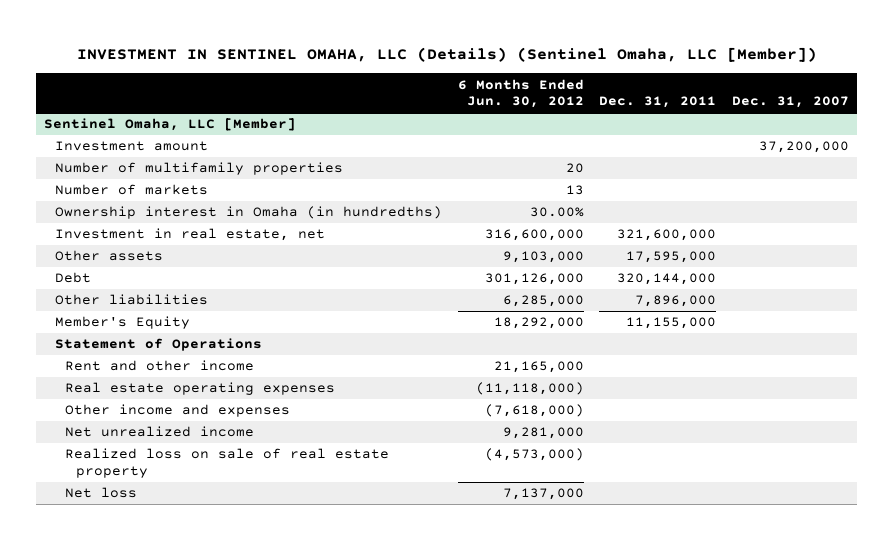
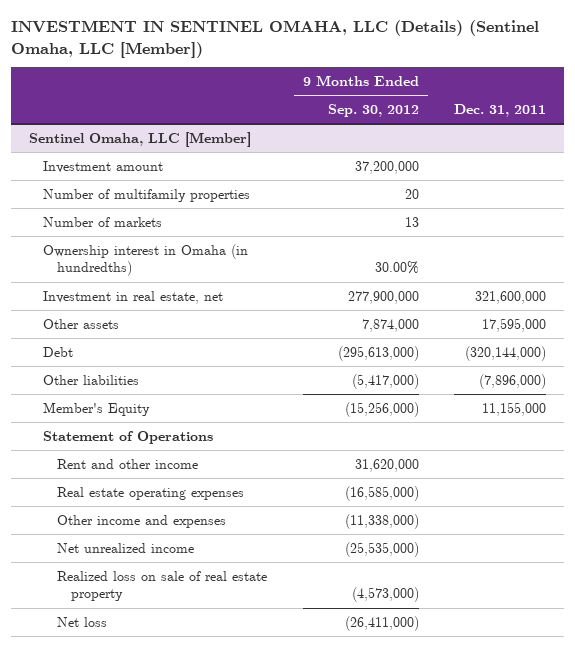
- | 6 Months Ended Jun. 30, 2012 | Dec. 31, 2011 | Dec. 31, 2007
+ | 9 Months Ended Sep. 30, 2012 | Dec. 31, 2011
@ Sentinel Omaha, LLC [Member]
- Debt | 301,126,000 | 320,144,000 |
- Other liabilities | 6,285,000 | 7,896,000 |
+ Debt | (295,613,000) | (320,144,000)
+ Other liabilities | (5,417,000) | (7,896,000)

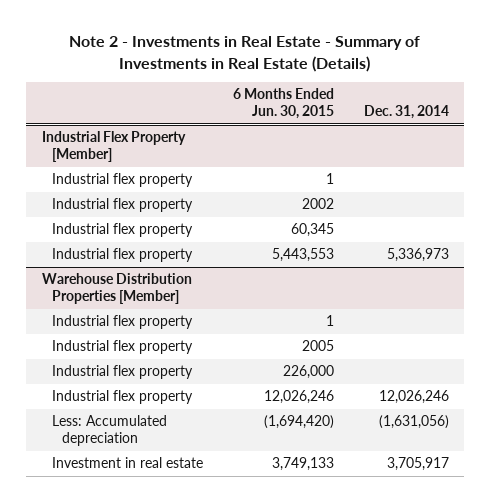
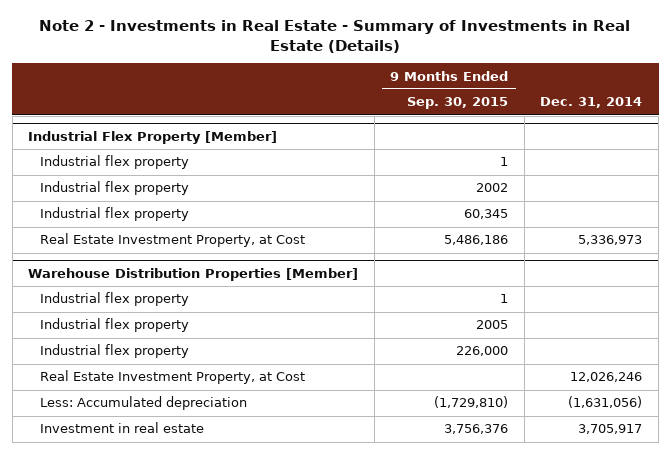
- | 6 Months Ended Jun. 30, 2015 | Dec. 31, 2014
+ | 9 Months Ended Sep. 30, 2015 | Dec. 31, 2014
@ Industrial Flex Property [Member]
- Industrial flex property | 5,443,553 | 5,336,973
+ Real Estate Investment Property, at Cost | 5,486,186 | 5,336,973
@ Warehouse Distribution Properties [Member]
- Industrial flex property | 12,026,246 | 12,026,246
+ Real Estate Investment Property, at Cost | | 12,026,246

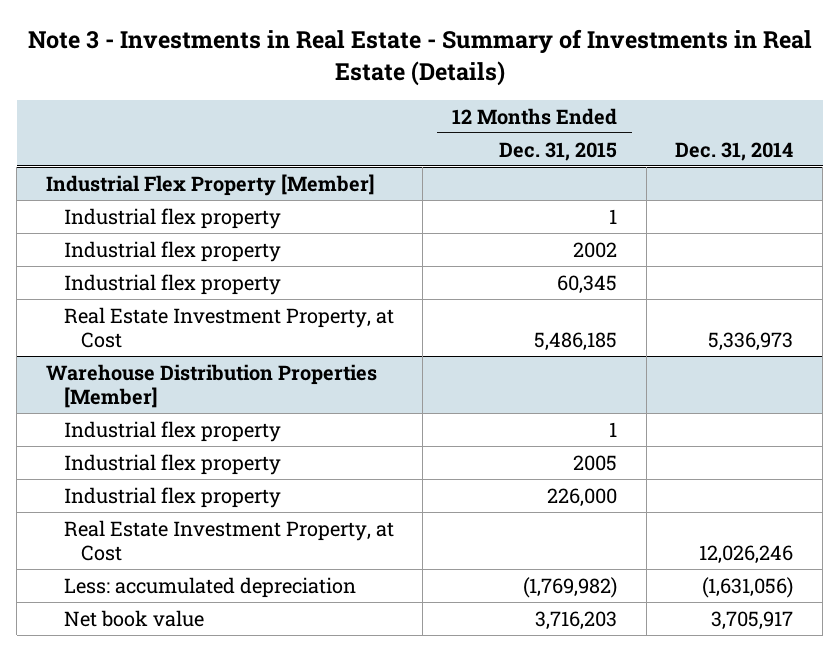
- Note 2 - Investments in Real Estate - Summary of Investments in Real Estate (Details)
+ Note 3 - Investments in Real Estate - Summary of Investments in Real Estate (Details)
- | 9 Months Ended Sep. 30, 2015 | Dec. 31, 2014
+ | 12 Months Ended Dec. 31, 2015 | Dec. 31, 2014
@ Warehouse Distribution Properties [Member]
- Less: Accumulated depreciation | (1,729,810) | (1,631,056)
- Investment in real estate | 3,756,376 | 3,705,917
+ Less: accumulated depreciation | (1,769,982) | (1,631,056)
+ Net book value | 3,716,203 | 3,705,917

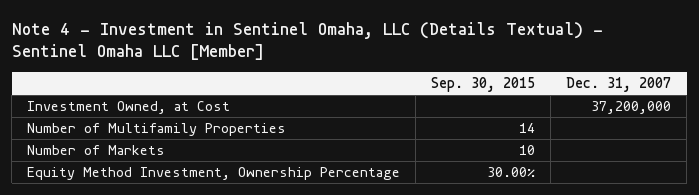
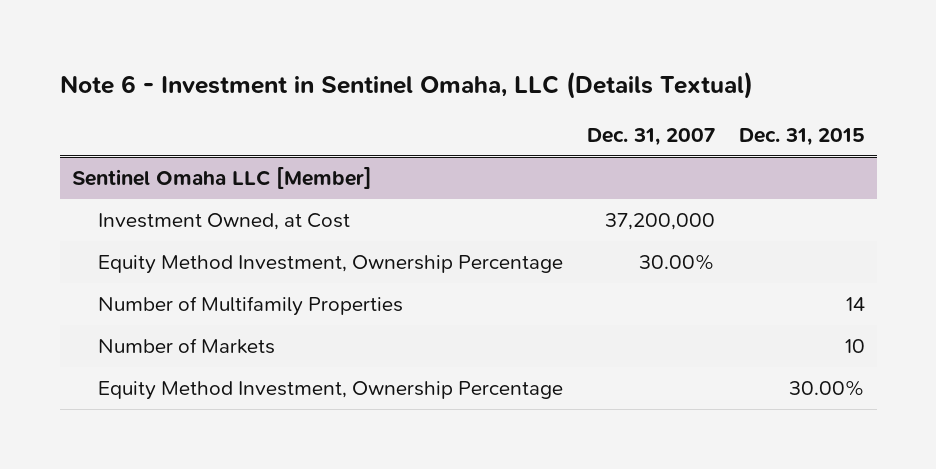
- Note 4 - Investment in Sentinel Omaha, LLC (Details Textual) - Sentinel Omaha LLC [Member]
+ Note 6 - Investment in Sentinel Omaha, LLC (Details Textual)
- | Sep. 30, 2015 | Dec. 31, 2007
+ | Dec. 31, 2007 | Dec. 31, 2015
+ Sentinel Omaha LLC [Member]
+ Equity Method Investment, Ownership Percentage | 30.00% |

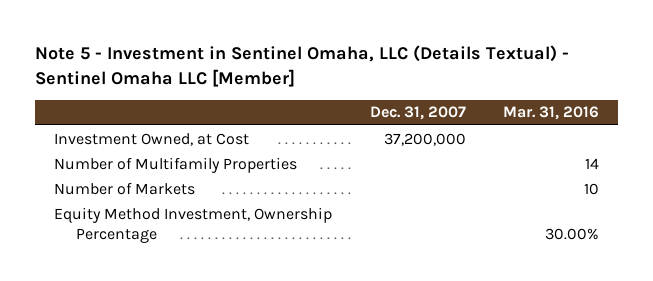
- Note 6 - Investment in Sentinel Omaha, LLC (Details Textual)
+ Note 5 - Investment in Sentinel Omaha, LLC (Details Textual) - Sentinel Omaha LLC [Member]
- | Dec. 31, 2007 | Dec. 31, 2015
+ | Dec. 31, 2007 | Mar. 31, 2016
- Sentinel Omaha LLC [Member]
- Equity Method Investment, Ownership Percentage | 30.00% |

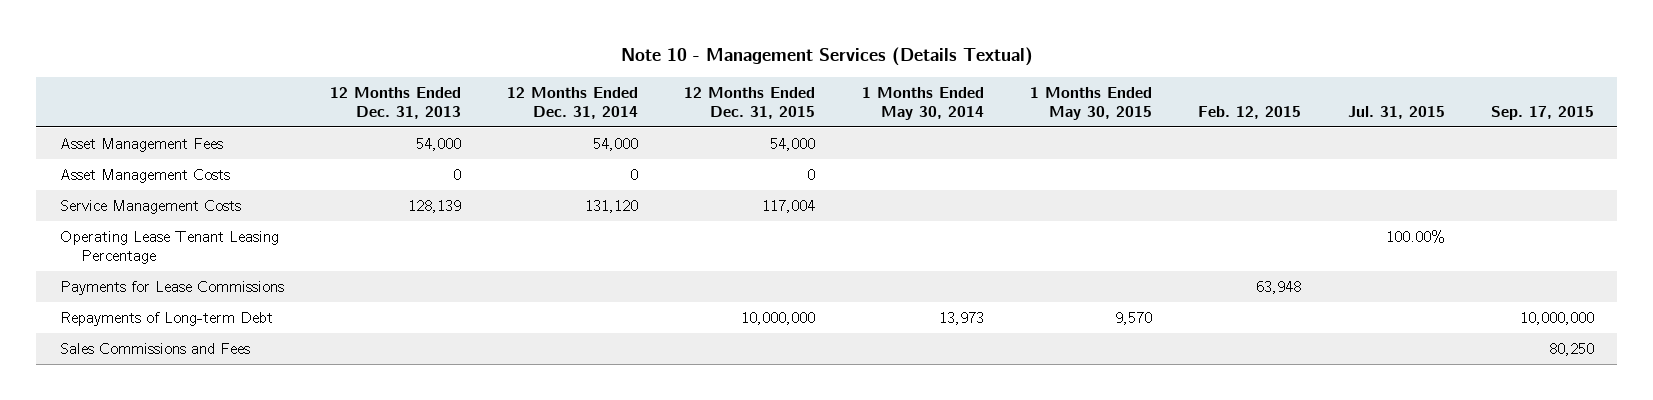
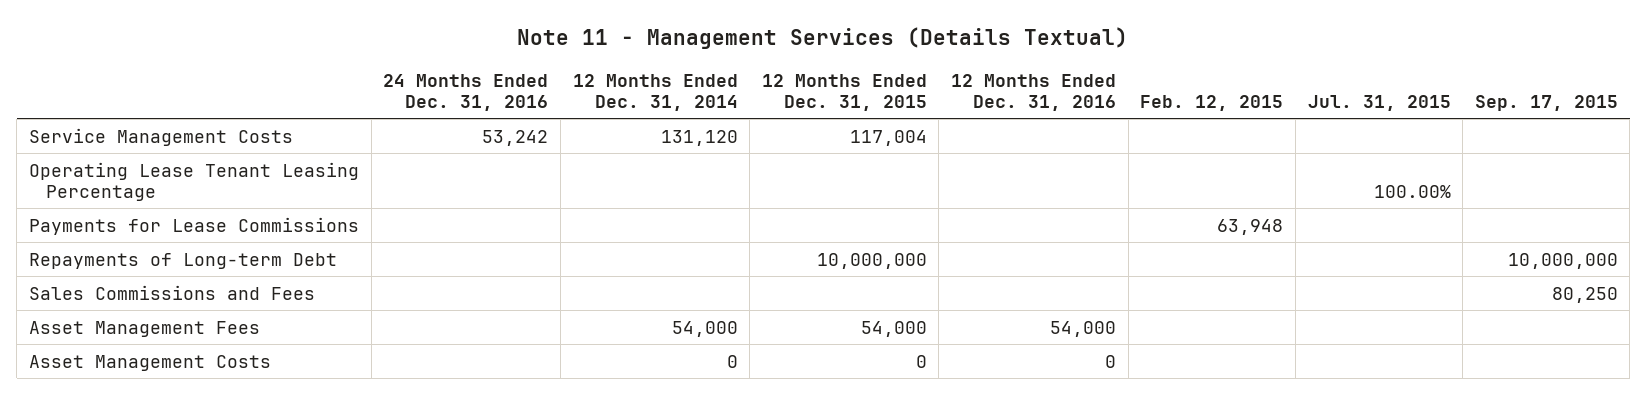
- Note 10 - Management Services (Details Textual)
+ Note 11 - Management Services (Details Textual)
- | 12 Months Ended Dec. 31, 2013 | 12 Months Ended Dec. 31, 2014 | 12 Months Ended Dec. 31, 2015 | 1 Months Ended May 30, 2014 | 1 Months Ended May 30, 2015 | Feb. 12, 2015 | Jul. 31, 2015 | Sep. 17, 2015
+ | 24 Months Ended Dec. 31, 2016 | 12 Months Ended Dec. 31, 2014 | 12 Months Ended Dec. 31, 2015 | 12 Months Ended Dec. 31, 2016 | Feb. 12, 2015 | Jul. 31, 2015 | Sep. 17, 2015
moved down: Asset Management Fees | | 54,000 | 54,000 | 54,000 | | |
moved down: Asset Management Costs | | 0 | 0 | 0 | | |

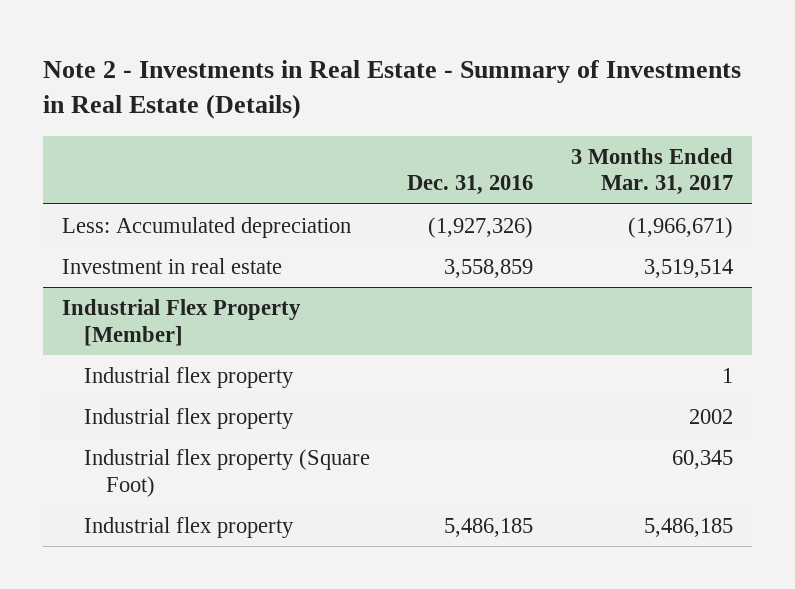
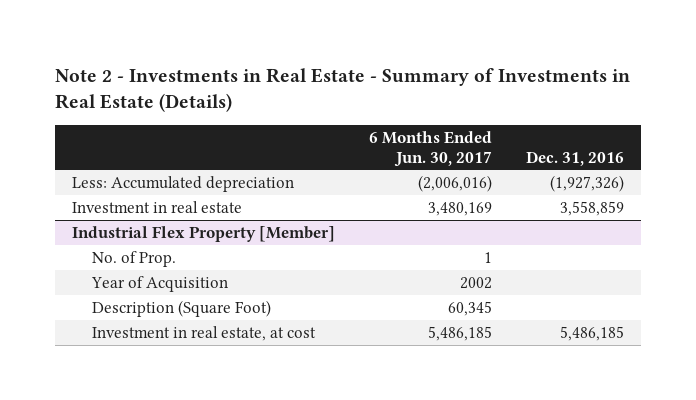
- | Dec. 31, 2016 | 3 Months Ended Mar. 31, 2017
+ | 6 Months Ended Jun. 30, 2017 | Dec. 31, 2016
@ Industrial Flex Property [Member]
- Industrial flex property | | 1
- Industrial flex property | | 2002
- Industrial flex property (Square Foot) | | 60,345
- Industrial flex property | 5,486,185 | 5,486,185
+ No. of Prop. | 1 |
+ Year of Acquisition | 2002 |
+ Description (Square Foot) | 60,345 |
+ Investment in real estate, at cost | 5,486,185 | 5,486,185

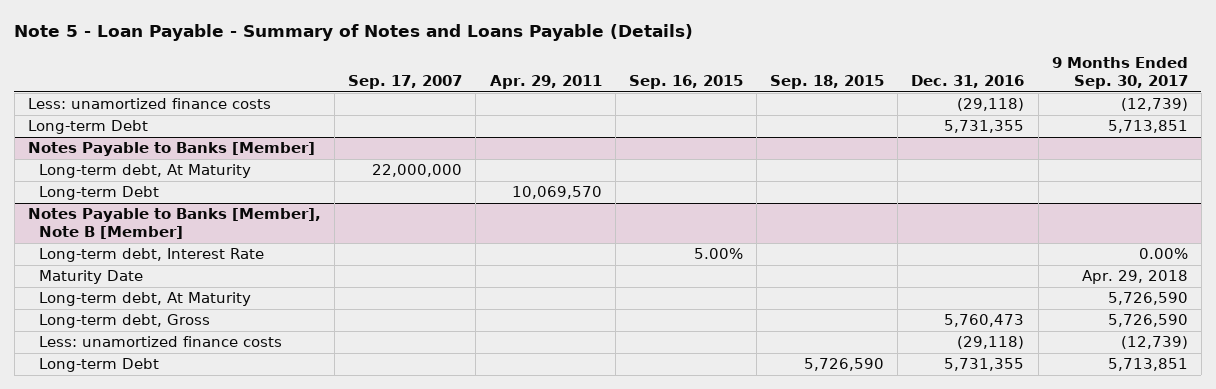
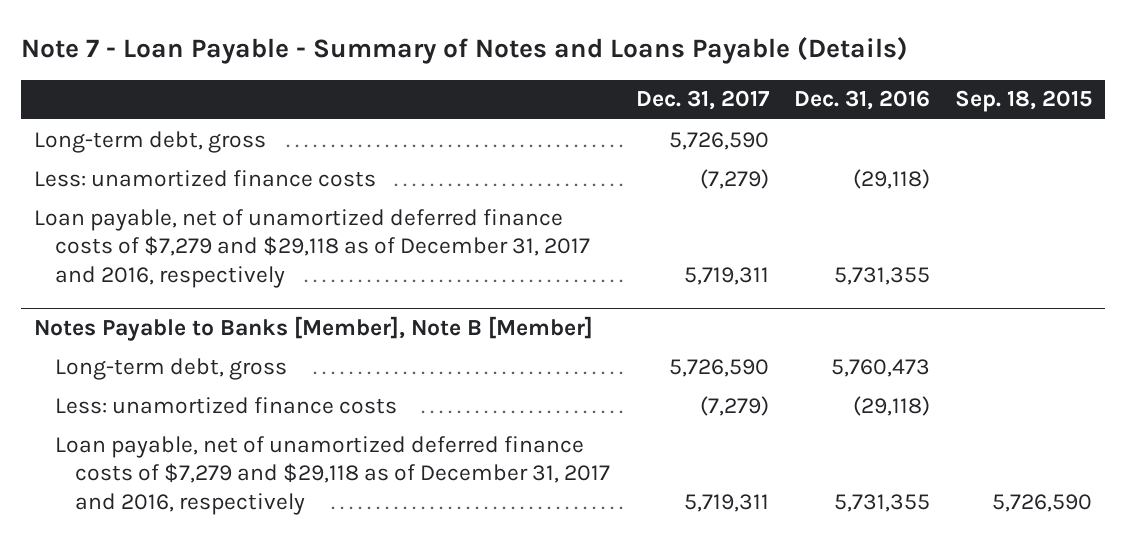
- Note 5 - Loan Payable - Summary of Notes and Loans Payable (Details)
+ Note 7 - Loan Payable - Summary of Notes and Loans Payable (Details)
- | Sep. 17, 2007 | Apr. 29, 2011 | Sep. 16, 2015 | Sep. 18, 2015 | Dec. 31, 2016 | 9 Months Ended Sep. 30, 2017
+ | Dec. 31, 2017 | Dec. 31, 2016 | Sep. 18, 2015
+ Long-term debt, gross | 5,726,590 | |
- Long-term Debt | | | | | 5,731,355 | 5,713,851
- Notes Payable to Banks [Member]
- Long-term debt, At Maturity | 22,000,000 | | | | |
- Long-term Debt | | 10,069,570 | | | |
+ Loan payable, net of unamortized deferred finance costs of $7,279 and $29,118 as of December 31, 2017 and 2016, respectively | 5,719,311 | 5,731,355 |
@ Notes Payable to Banks [Member], Note B [Member]
- Long-term debt, Interest Rate | | | 5.00% | | | 0.00%
- Maturity Date | | | | | | Apr. 29, 2018
- Long-term debt, At Maturity | | | | | | 5,726,590
- Long-term debt, Gross | | | | | 5,760,473 | 5,726,590
+ Long-term debt, gross | 5,726,590 | 5,760,473 |
- Long-term Debt | | | | 5,726,590 | 5,731,355 | 5,713,851
+ Loan payable, net of unamortized deferred finance costs of $7,279 and $29,118 as of December 31, 2017 and 2016, respectively | 5,719,311 | 5,731,355 | 5,726,590

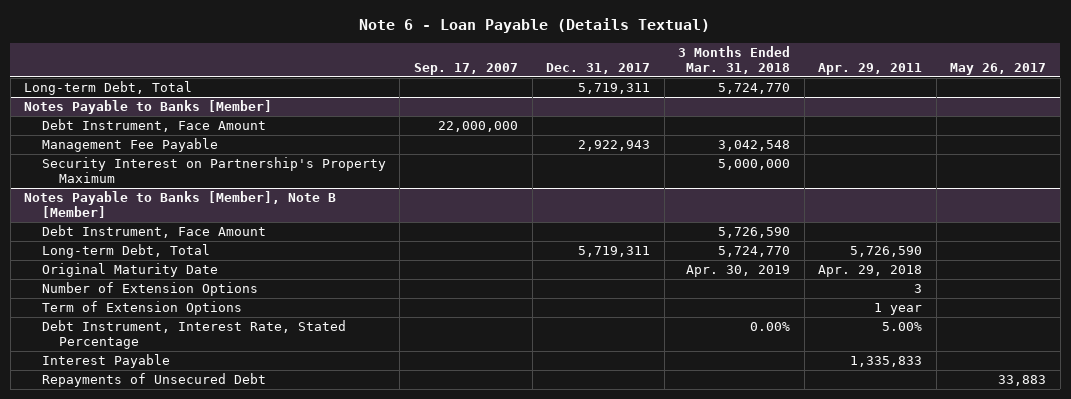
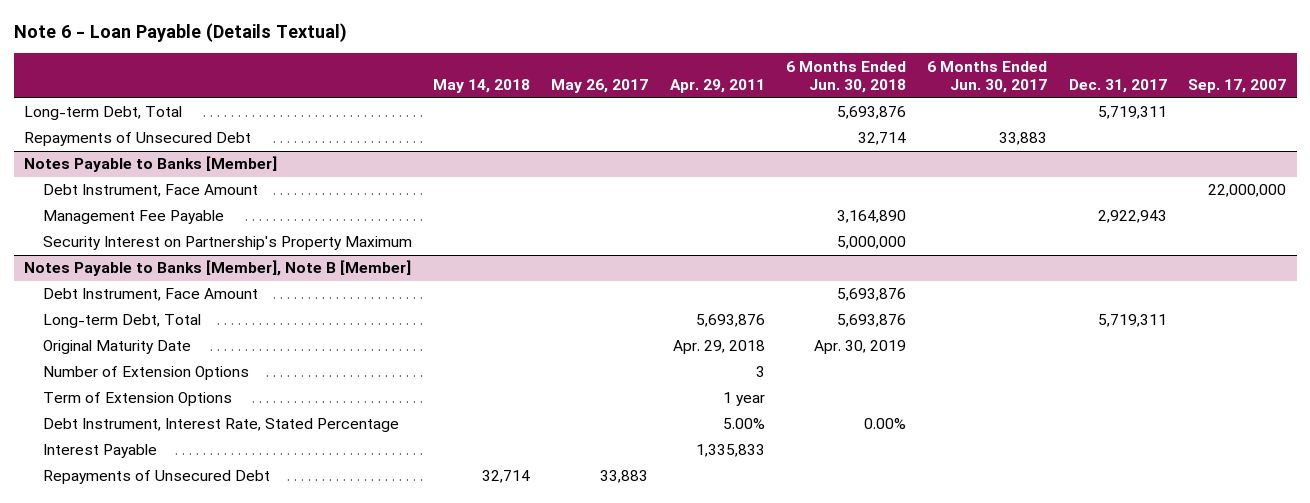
- | Sep. 17, 2007 | Dec. 31, 2017 | 3 Months Ended Mar. 31, 2018 | Apr. 29, 2011 | May 26, 2017
+ | May 14, 2018 | May 26, 2017 | Apr. 29, 2011 | 6 Months Ended Jun. 30, 2018 | 6 Months Ended Jun. 30, 2017 | Dec. 31, 2017 | Sep. 17, 2007
+ Repayments of Unsecured Debt | | | | 32,714 | 33,883 | |
@ Notes Payable to Banks [Member], Note B [Member]
- Long-term Debt, Total | | 5,719,311 | 5,724,770 | 5,726,590 |
+ Long-term Debt, Total | | | 5,693,876 | 5,693,876 | | 5,719,311 |

